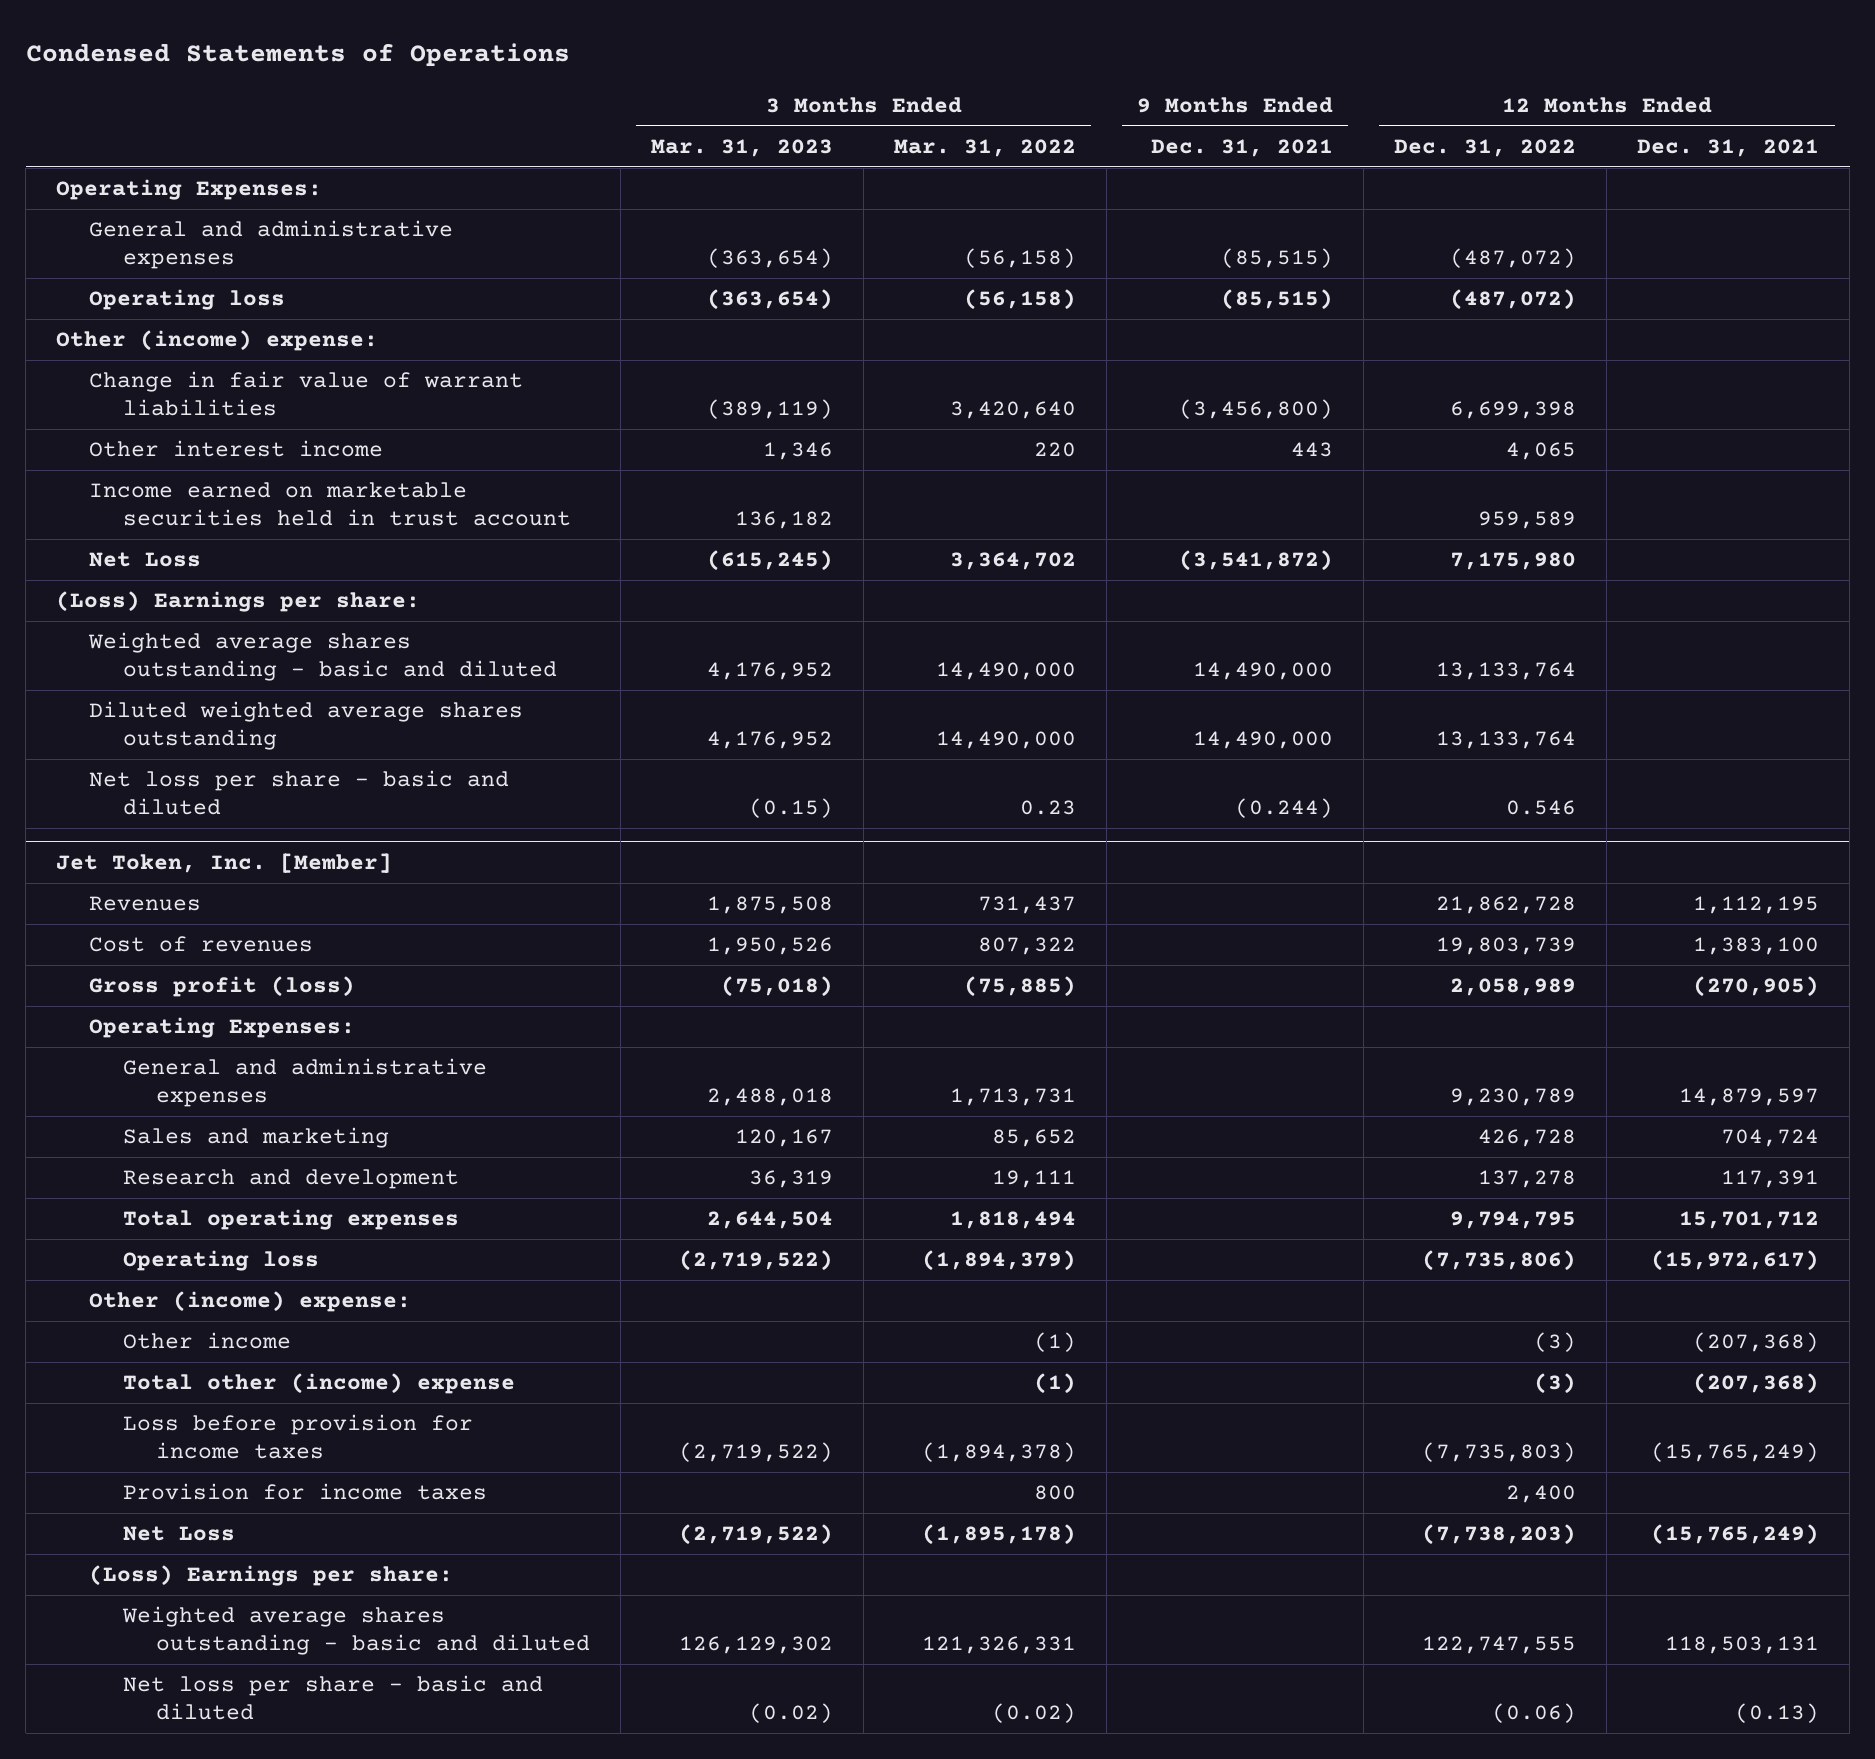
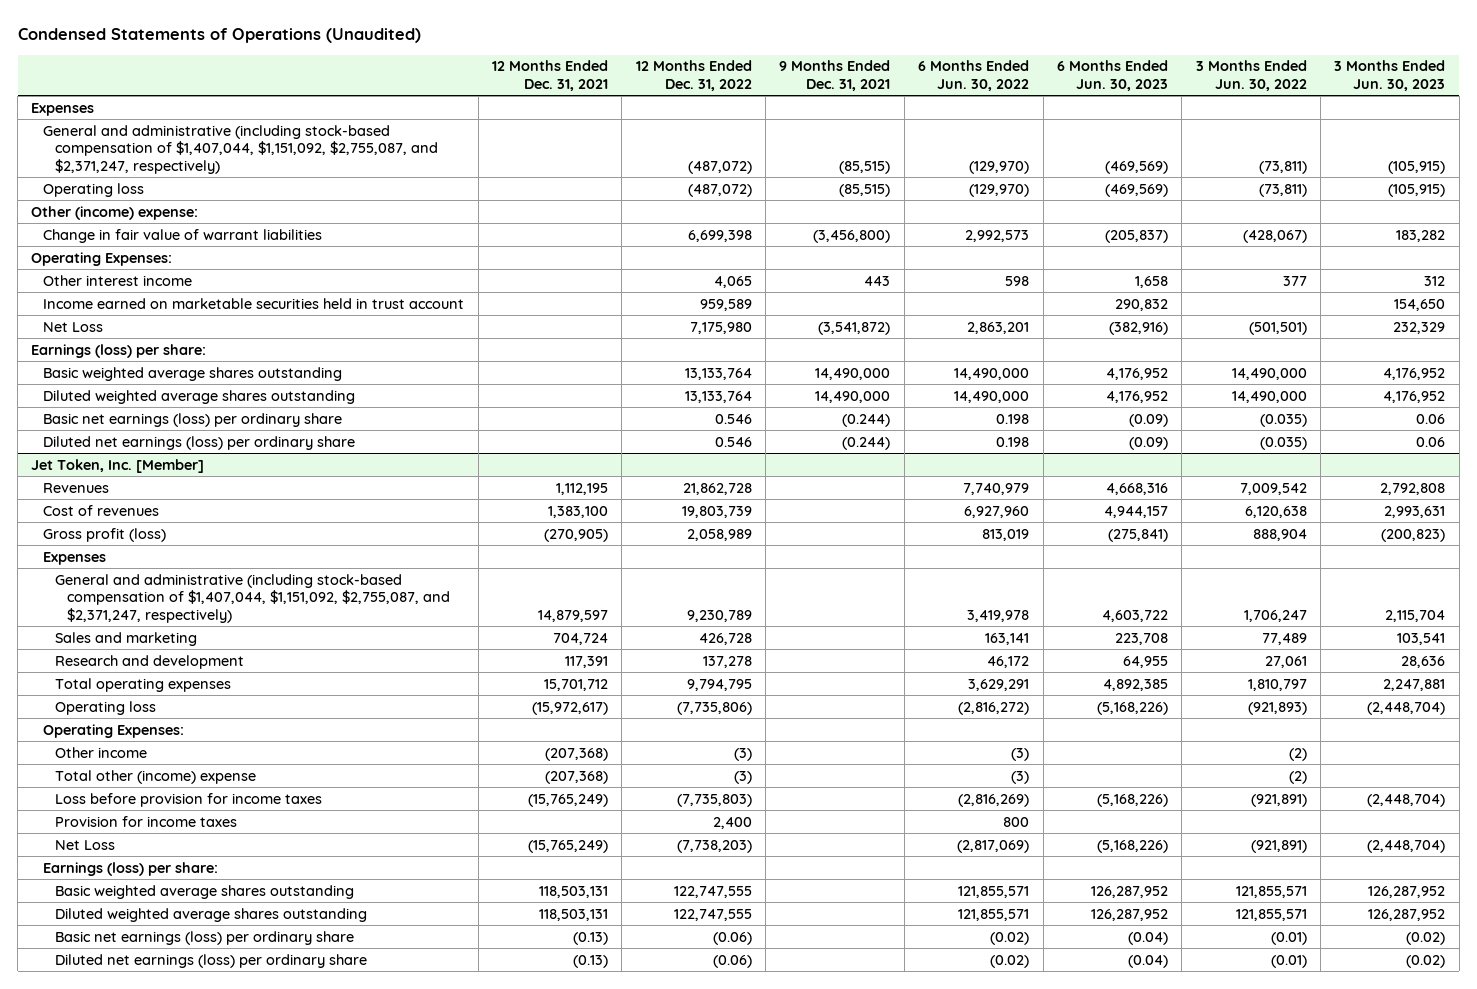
- Condensed Statements of Operations
+ Condensed Statements of Operations (Unaudited)
- | 3 Months Ended Mar. 31, 2023 | 3 Months Ended Mar. 31, 2022 | 9 Months Ended Dec. 31, 2021 | 12 Months Ended Dec. 31, 2022 | 12 Months Ended Dec. 31, 2021
+ | 12 Months Ended Dec. 31, 2021 | 12 Months Ended Dec. 31, 2022 | 9 Months Ended Dec. 31, 2021 | 6 Months Ended Jun. 30, 2022 | 6 Months Ended Jun. 30, 2023 | 3 Months Ended Jun. 30, 2022 | 3 Months Ended Jun. 30, 2023
- General and administrative expenses | (363,654) | (56,158) | (85,515) | (487,072) |
+ Expenses
+ General and administrative (including stock-based compensation of $1,407,044, $1,151,092, $2,755,087, and $2,371,247, respectively) | | (487,072) | (85,515) | (129,970) | (469,569) | (73,811) | (105,915)
moved down: Operating Expenses:
- (Loss) Earnings per share:
- Weighted average shares outstanding - basic and diluted | 4,176,952 | 14,490,000 | 14,490,000 | 13,133,764 |
+ Earnings (loss) per share:
+ Basic weighted average shares outstanding | | 13,133,764 | 14,490,000 | 14,490,000 | 4,176,952 | 14,490,000 | 4,176,952
- Net loss per share - basic and diluted | (0.15) | 0.23 | (0.244) | 0.546 |
+ Basic net earnings (loss) per ordinary share | | 0.546 | (0.244) | 0.198 | (0.09) | (0.035) | 0.06
+ Diluted net earnings (loss) per ordinary share | | 0.546 | (0.244) | 0.198 | (0.09) | (0.035) | 0.06
@ Jet Token, Inc. [Member]
- General and administrative expenses | 2,488,018 | 1,713,731 | | 9,230,789 | 14,879,597
+ Expenses
+ General and administrative (including stock-based compensation of $1,407,044, $1,151,092, $2,755,087, and $2,371,247, respectively) | 14,879,597 | 9,230,789 | | 3,419,978 | 4,603,722 | 1,706,247 | 2,115,704
- Other (income) expense:
moved down: Operating Expenses:
- (Loss) Earnings per share:
- Weighted average shares outstanding - basic and diluted | 126,129,302 | 121,326,331 | | 122,747,555 | 118,503,131
- Net loss per share - basic and diluted | (0.02) | (0.02) | | (0.06) | (0.13)
+ Earnings (loss) per share:
+ Basic weighted average shares outstanding | 118,503,131 | 122,747,555 | | 121,855,571 | 126,287,952 | 121,855,571 | 126,287,952
+ Diluted weighted average shares outstanding | 118,503,131 | 122,747,555 | | 121,855,571 | 126,287,952 | 121,855,571 | 126,287,952
+ Basic net earnings (loss) per ordinary share | (0.13) | (0.06) | | (0.02) | (0.04) | (0.01) | (0.02)
+ Diluted net earnings (loss) per ordinary share | (0.13) | (0.06) | | (0.02) | (0.04) | (0.01) | (0.02)

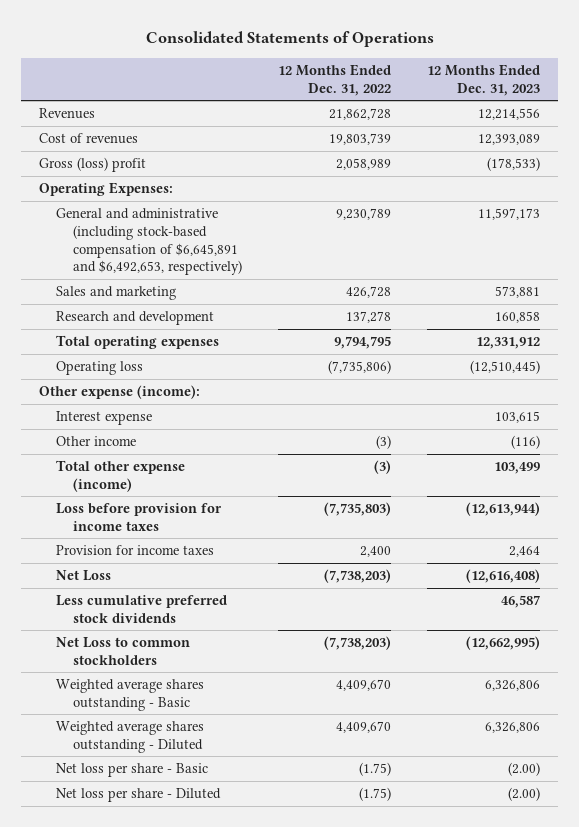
- Condensed Statements of Operations (Unaudited)
+ Consolidated Statements of Operations
- | 12 Months Ended Dec. 31, 2021 | 12 Months Ended Dec. 31, 2022 | 9 Months Ended Dec. 31, 2021 | 6 Months Ended Jun. 30, 2022 | 6 Months Ended Jun. 30, 2023 | 3 Months Ended Jun. 30, 2022 | 3 Months Ended Jun. 30, 2023
+ | 12 Months Ended Dec. 31, 2022 | 12 Months Ended Dec. 31, 2023
- Expenses
- General and administrative (including stock-based compensation of $1,407,044, $1,151,092, $2,755,087, and $2,371,247, respectively) | | (487,072) | (85,515) | (129,970) | (469,569) | (73,811) | (105,915)
- Operating loss | | (487,072) | (85,515) | (129,970) | (469,569) | (73,811) | (105,915)
- Other (income) expense:
- Change in fair value of warrant liabilities | | 6,699,398 | (3,456,800) | 2,992,573 | (205,837) | (428,067) | 183,282
- Other interest income | | 4,065 | 443 | 598 | 1,658 | 377 | 312
- Income earned on marketable securities held in trust account | | 959,589 | | | 290,832 | | 154,650
- Net Loss | | 7,175,980 | (3,541,872) | 2,863,201 | (382,916) | (501,501) | 232,329
- Earnings (loss) per share:
- Basic weighted average shares outstanding | | 13,133,764 | 14,490,000 | 14,490,000 | 4,176,952 | 14,490,000 | 4,176,952
- Diluted weighted average shares outstanding | | 13,133,764 | 14,490,000 | 14,490,000 | 4,176,952 | 14,490,000 | 4,176,952
- Basic net earnings (loss) per ordinary share | | 0.546 | (0.244) | 0.198 | (0.09) | (0.035) | 0.06
- Diluted net earnings (loss) per ordinary share | | 0.546 | (0.244) | 0.198 | (0.09) | (0.035) | 0.06
- Jet Token, Inc. [Member]
- Gross profit (loss) | (270,905) | 2,058,989 | | 813,019 | (275,841) | 888,904 | (200,823)
- Expenses
- General and administrative (including stock-based compensation of $1,407,044, $1,151,092, $2,755,087, and $2,371,247, respectively) | 14,879,597 | 9,230,789 | | 3,419,978 | 4,603,722 | 1,706,247 | 2,115,704
+ Gross (loss) profit | 2,058,989 | (178,533)
moved down: Operating Expenses:
+ General and administrative (including stock-based compensation of $6,645,891 and $6,492,653, respectively) | 9,230,789 | 11,597,173
- Operating Expenses:
+ Other expense (income):
+ Interest expense | | 103,615
- Total other (income) expense | (207,368) | (3) | | (3) | | (2) |
+ Total other expense (income) | (3) | 103,499
- Earnings (loss) per share:
- Basic weighted average shares outstanding | 118,503,131 | 122,747,555 | | 121,855,571 | 126,287,952 | 121,855,571 | 126,287,952
- Diluted weighted average shares outstanding | 118,503,131 | 122,747,555 | | 121,855,571 | 126,287,952 | 121,855,571 | 126,287,952
- Basic net earnings (loss) per ordinary share | (0.13) | (0.06) | | (0.02) | (0.04) | (0.01) | (0.02)
- Diluted net earnings (loss) per ordinary share | (0.13) | (0.06) | | (0.02) | (0.04) | (0.01) | (0.02)
+ Less cumulative preferred stock dividends | | 46,587
+ Net Loss to common stockholders | (7,738,203) | (12,662,995)
+ Weighted average shares outstanding - Basic | 4,409,670 | 6,326,806
+ Weighted average shares outstanding - Diluted | 4,409,670 | 6,326,806
+ Net loss per share - Basic | (1.75) | (2.00)
+ Net loss per share - Diluted | (1.75) | (2.00)

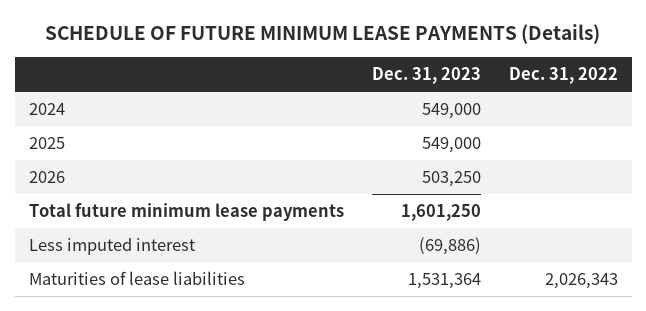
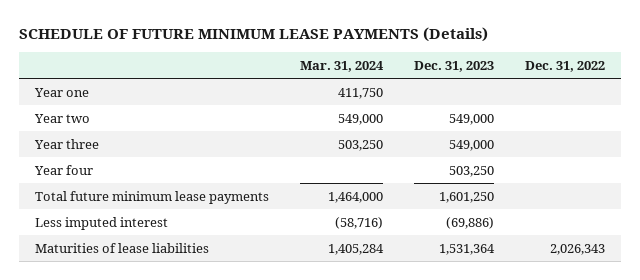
- | Dec. 31, 2023 | Dec. 31, 2022
+ | Mar. 31, 2024 | Dec. 31, 2023 | Dec. 31, 2022
- 2024 | 549,000 |
- 2025 | 549,000 |
- 2026 | 503,250 |
+ Year one | 411,750 | |
+ Year two | 549,000 | 549,000 |
+ Year three | 503,250 | 549,000 |
+ Year four | | 503,250 |

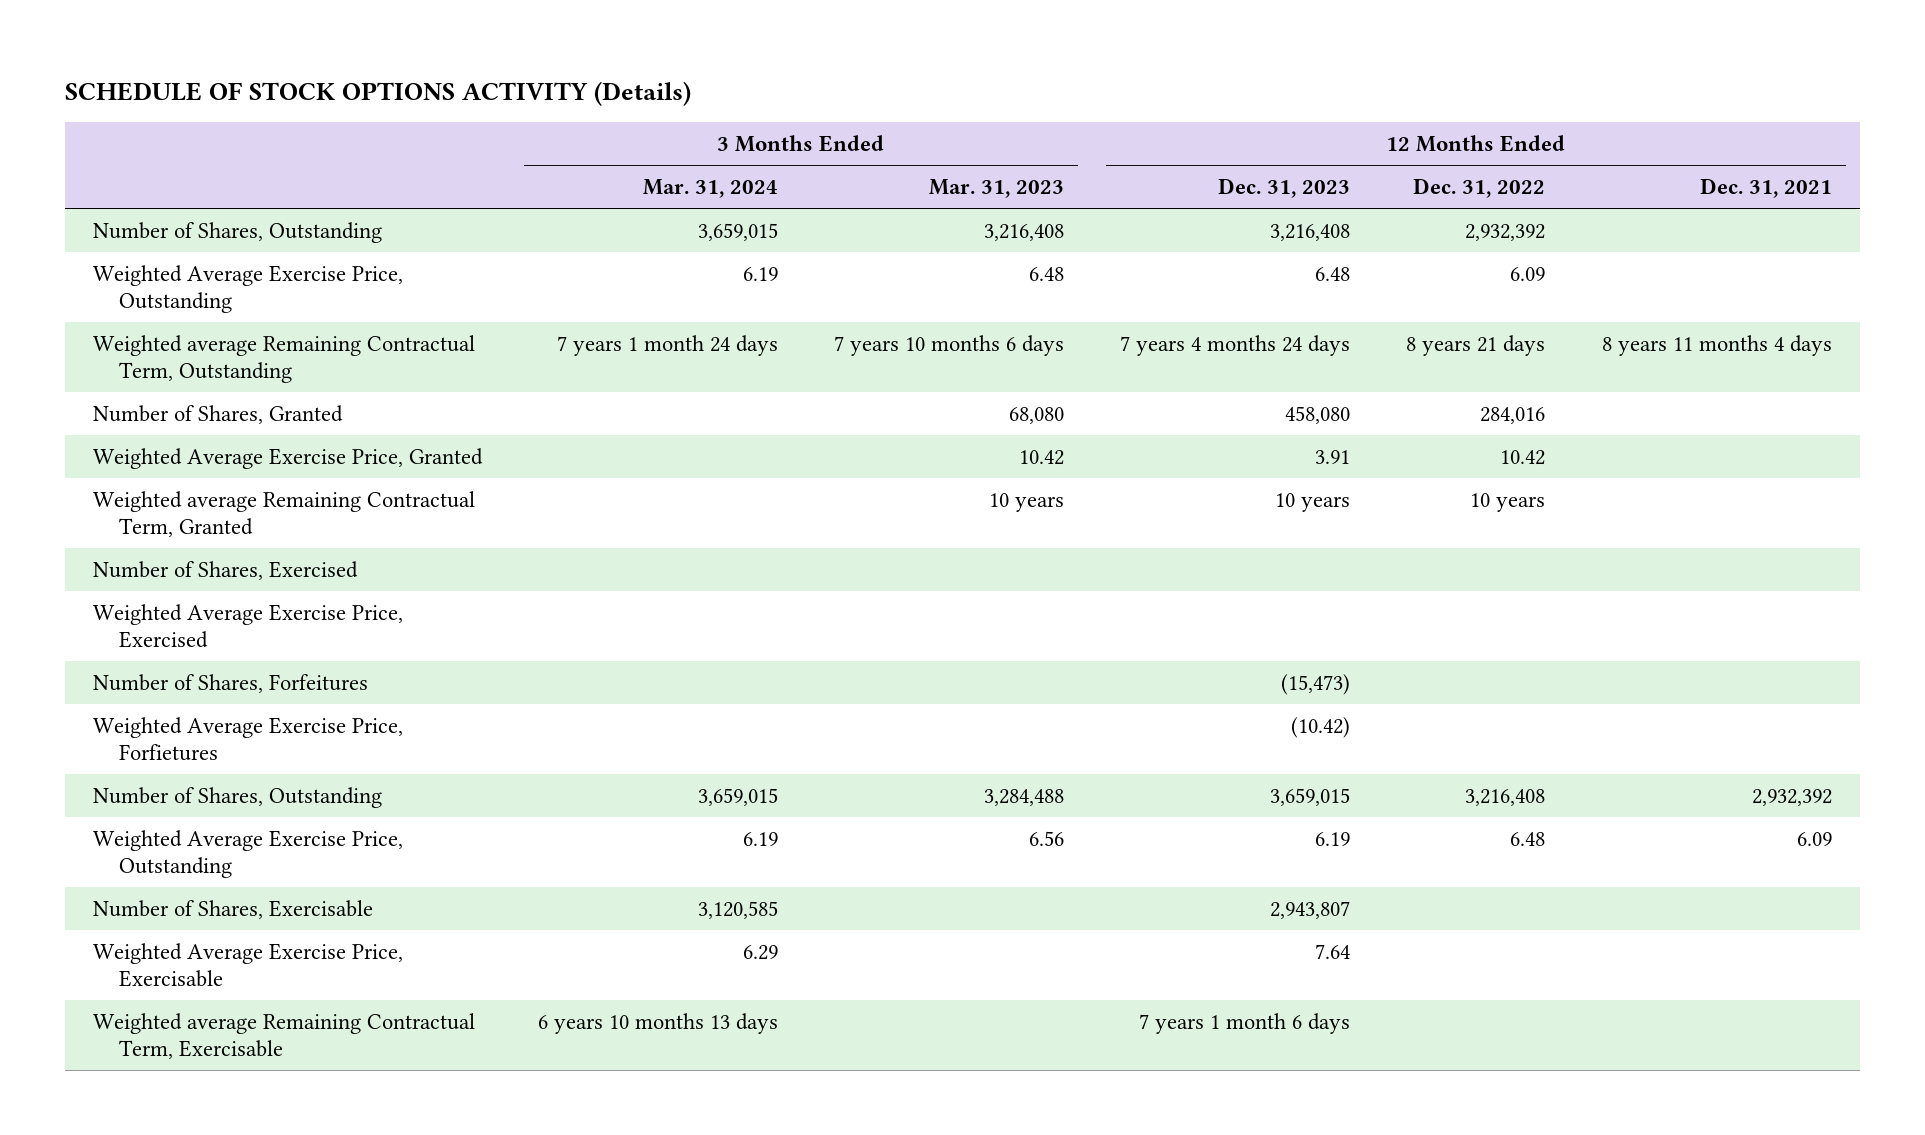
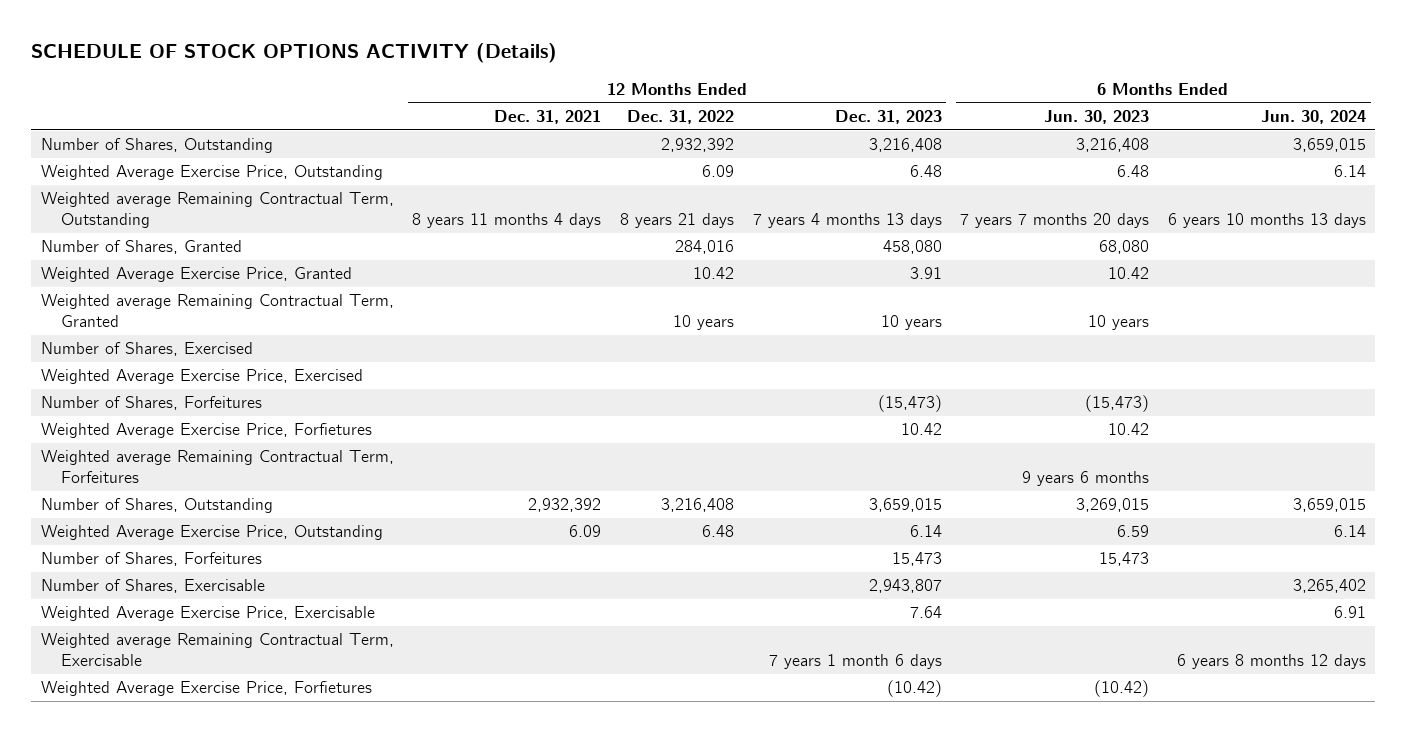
- | 3 Months Ended Mar. 31, 2024 | 3 Months Ended Mar. 31, 2023 | 12 Months Ended Dec. 31, 2023 | 12 Months Ended Dec. 31, 2022 | 12 Months Ended Dec. 31, 2021
+ | 12 Months Ended Dec. 31, 2021 | 12 Months Ended Dec. 31, 2022 | 12 Months Ended Dec. 31, 2023 | 6 Months Ended Jun. 30, 2023 | 6 Months Ended Jun. 30, 2024
- Weighted average Remaining Contractual Term, Outstanding | 7 years 1 month 24 days | 7 years 10 months 6 days | 7 years 4 months 24 days | 8 years 21 days | 8 years 11 months 4 days
+ Weighted average Remaining Contractual Term, Outstanding | 8 years 11 months 4 days | 8 years 21 days | 7 years 4 months 13 days | 7 years 7 months 20 days | 6 years 10 months 13 days
+ Weighted Average Exercise Price, Forfietures | | | 10.42 | 10.42 |
+ Weighted average Remaining Contractual Term, Forfeitures | | | | 9 years 6 months |
- Weighted Average Exercise Price, Outstanding | 6.19 | 6.56 | 6.19 | 6.48 | 6.09
+ Weighted Average Exercise Price, Outstanding | 6.09 | 6.48 | 6.14 | 6.59 | 6.14
+ Number of Shares, Forfeitures | | | 15,473 | 15,473 |
moved down: Weighted Average Exercise Price, Forfietures | | | (10.42) | (10.42) |

